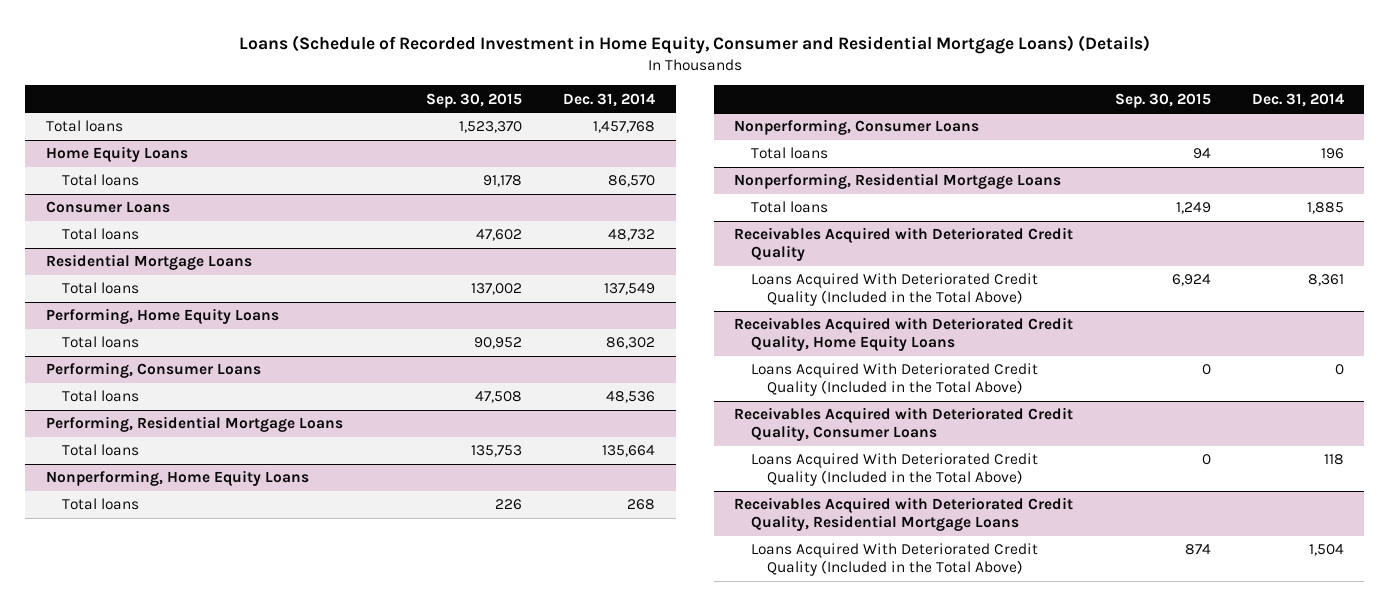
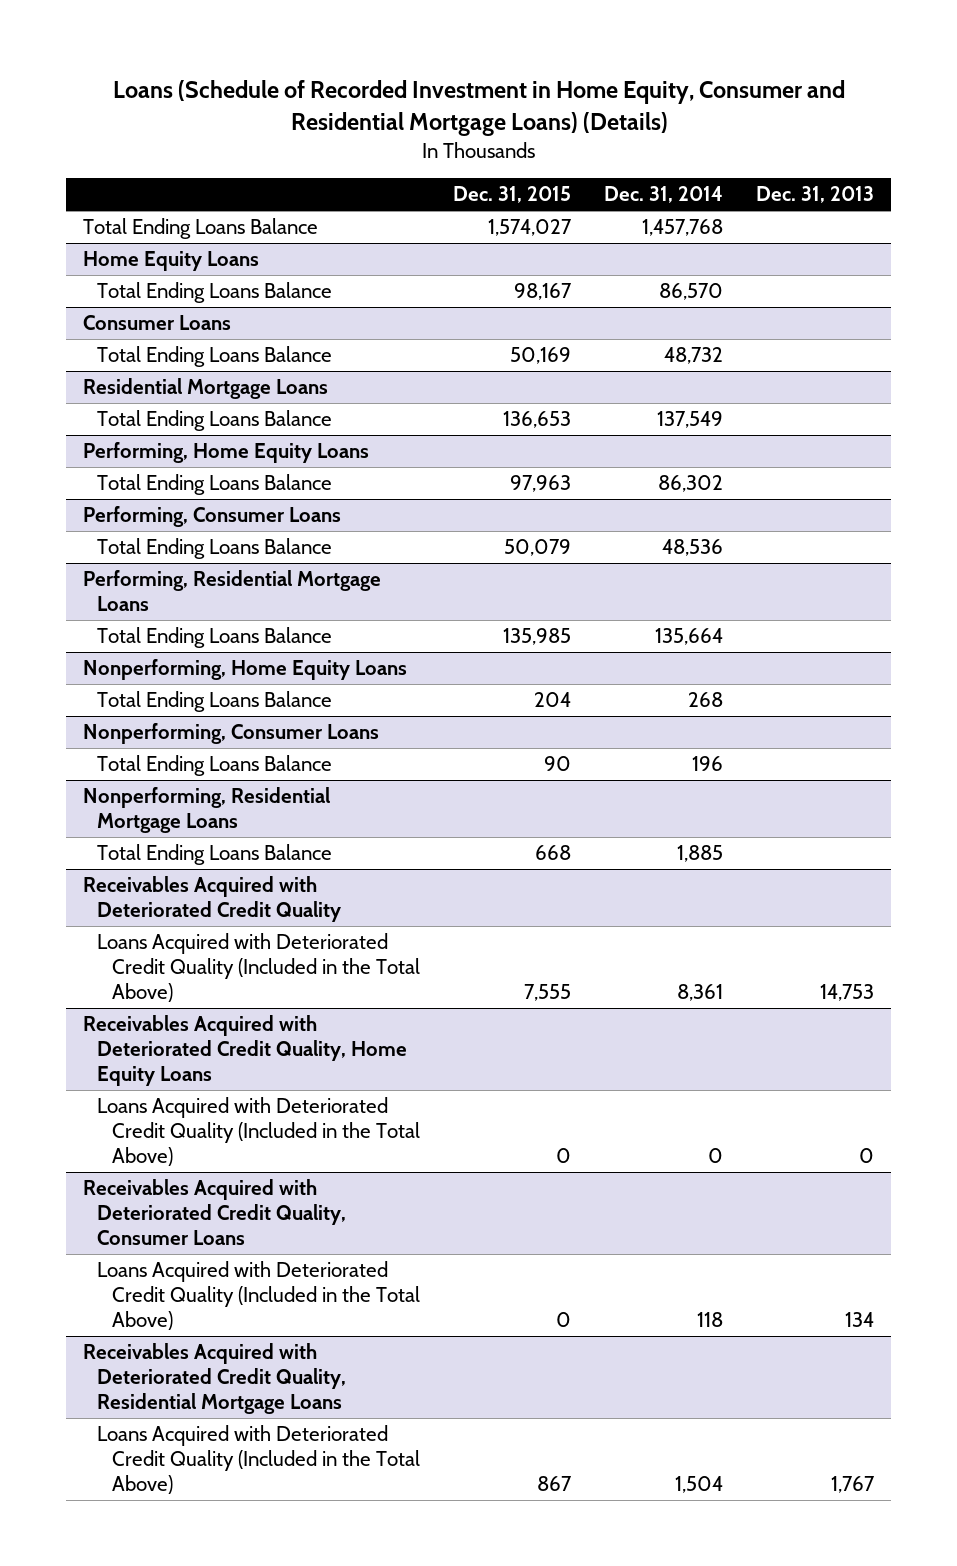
- | Sep. 30, 2015 | Dec. 31, 2014
+ | Dec. 31, 2015 | Dec. 31, 2014 | Dec. 31, 2013
- Total loans | 1,523,370 | 1,457,768
+ Total Ending Loans Balance | 1,574,027 | 1,457,768 |
@ Home Equity Loans
- Total loans | 91,178 | 86,570
+ Total Ending Loans Balance | 98,167 | 86,570 |
@ Consumer Loans
- Total loans | 47,602 | 48,732
+ Total Ending Loans Balance | 50,169 | 48,732 |
@ Residential Mortgage Loans
- Total loans | 137,002 | 137,549
+ Total Ending Loans Balance | 136,653 | 137,549 |
@ Performing, Home Equity Loans
- Total loans | 90,952 | 86,302
+ Total Ending Loans Balance | 97,963 | 86,302 |
@ Performing, Consumer Loans
- Total loans | 47,508 | 48,536
+ Total Ending Loans Balance | 50,079 | 48,536 |
@ Performing, Residential Mortgage Loans
- Total loans | 135,753 | 135,664
+ Total Ending Loans Balance | 135,985 | 135,664 |
@ Nonperforming, Home Equity Loans
- Total loans | 226 | 268
+ Total Ending Loans Balance | 204 | 268 |
@ Nonperforming, Consumer Loans
- Total loans | 94 | 196
+ Total Ending Loans Balance | 90 | 196 |
@ Nonperforming, Residential Mortgage Loans
- Total loans | 1,249 | 1,885
+ Total Ending Loans Balance | 668 | 1,885 |
@ Receivables Acquired with Deteriorated Credit Quality
- Loans Acquired With Deteriorated Credit Quality (Included in the Total Above) | 6,924 | 8,361
+ Loans Acquired with Deteriorated Credit Quality (Included in the Total Above) | 7,555 | 8,361 | 14,753
@ Receivables Acquired with Deteriorated Credit Quality, Home Equity Loans
- Loans Acquired With Deteriorated Credit Quality (Included in the Total Above) | 0 | 0
+ Loans Acquired with Deteriorated Credit Quality (Included in the Total Above) | 0 | 0 | 0
@ Receivables Acquired with Deteriorated Credit Quality, Consumer Loans
- Loans Acquired With Deteriorated Credit Quality (Included in the Total Above) | 0 | 118
+ Loans Acquired with Deteriorated Credit Quality (Included in the Total Above) | 0 | 118 | 134
@ Receivables Acquired with Deteriorated Credit Quality, Residential Mortgage Loans
- Loans Acquired With Deteriorated Credit Quality (Included in the Total Above) | 874 | 1,504
+ Loans Acquired with Deteriorated Credit Quality (Included in the Total Above) | 867 | 1,504 | 1,767

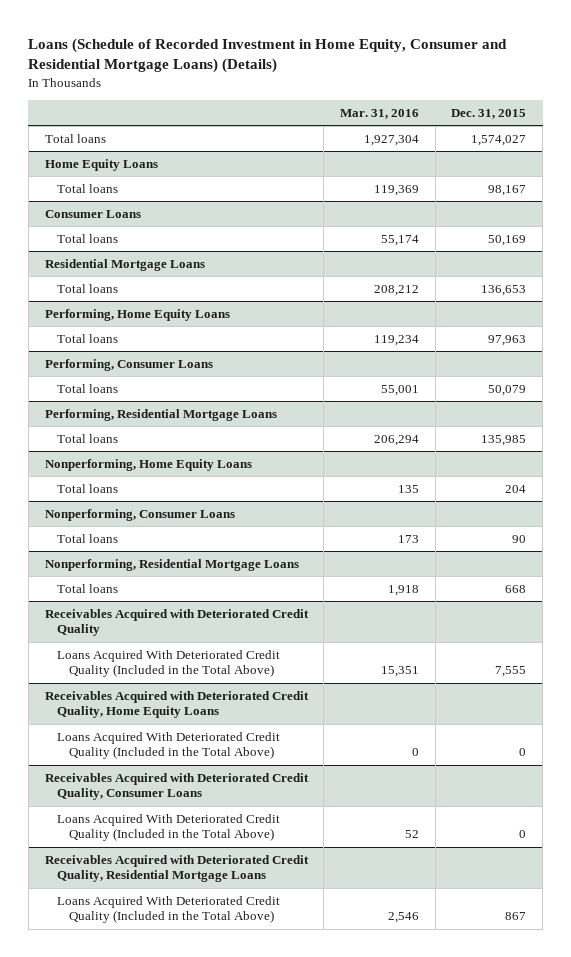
- | Dec. 31, 2015 | Dec. 31, 2014 | Dec. 31, 2013
+ | Mar. 31, 2016 | Dec. 31, 2015
- Total Ending Loans Balance | 1,574,027 | 1,457,768 |
+ Total loans | 1,927,304 | 1,574,027
@ Home Equity Loans
- Total Ending Loans Balance | 98,167 | 86,570 |
+ Total loans | 119,369 | 98,167
@ Consumer Loans
- Total Ending Loans Balance | 50,169 | 48,732 |
+ Total loans | 55,174 | 50,169
@ Residential Mortgage Loans
- Total Ending Loans Balance | 136,653 | 137,549 |
+ Total loans | 208,212 | 136,653
@ Performing, Home Equity Loans
- Total Ending Loans Balance | 97,963 | 86,302 |
+ Total loans | 119,234 | 97,963
@ Performing, Consumer Loans
- Total Ending Loans Balance | 50,079 | 48,536 |
+ Total loans | 55,001 | 50,079
@ Performing, Residential Mortgage Loans
- Total Ending Loans Balance | 135,985 | 135,664 |
+ Total loans | 206,294 | 135,985
@ Nonperforming, Home Equity Loans
- Total Ending Loans Balance | 204 | 268 |
+ Total loans | 135 | 204
@ Nonperforming, Consumer Loans
- Total Ending Loans Balance | 90 | 196 |
+ Total loans | 173 | 90
@ Nonperforming, Residential Mortgage Loans
- Total Ending Loans Balance | 668 | 1,885 |
+ Total loans | 1,918 | 668
@ Receivables Acquired with Deteriorated Credit Quality
- Loans Acquired with Deteriorated Credit Quality (Included in the Total Above) | 7,555 | 8,361 | 14,753
+ Loans Acquired With Deteriorated Credit Quality (Included in the Total Above) | 15,351 | 7,555
@ Receivables Acquired with Deteriorated Credit Quality, Home Equity Loans
- Loans Acquired with Deteriorated Credit Quality (Included in the Total Above) | 0 | 0 | 0
+ Loans Acquired With Deteriorated Credit Quality (Included in the Total Above) | 0 | 0
@ Receivables Acquired with Deteriorated Credit Quality, Consumer Loans
- Loans Acquired with Deteriorated Credit Quality (Included in the Total Above) | 0 | 118 | 134
+ Loans Acquired With Deteriorated Credit Quality (Included in the Total Above) | 52 | 0
@ Receivables Acquired with Deteriorated Credit Quality, Residential Mortgage Loans
- Loans Acquired with Deteriorated Credit Quality (Included in the Total Above) | 867 | 1,504 | 1,767
+ Loans Acquired With Deteriorated Credit Quality (Included in the Total Above) | 2,546 | 867

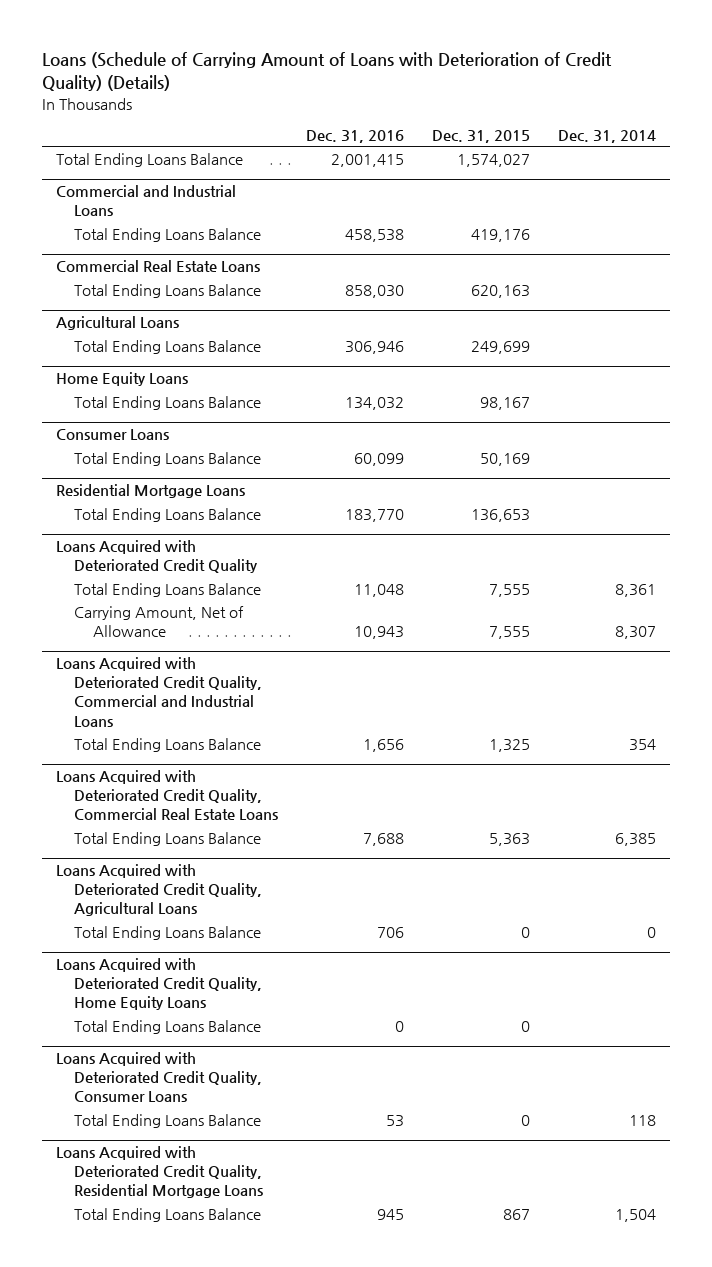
- Loans (Schedule of Recorded Investment in Home Equity, Consumer and Residential Mortgage Loans) (Details)
+ Loans (Schedule of Carrying Amount of Loans with Deterioration of Credit Quality) (Details)
- | Mar. 31, 2016 | Dec. 31, 2015
+ | Dec. 31, 2016 | Dec. 31, 2015 | Dec. 31, 2014
- Total loans | 1,927,304 | 1,574,027
+ Total Ending Loans Balance | 2,001,415 | 1,574,027 |
+ Commercial and Industrial Loans
+ Total Ending Loans Balance | 458,538 | 419,176 |
+ Commercial Real Estate Loans
+ Total Ending Loans Balance | 858,030 | 620,163 |
+ Agricultural Loans
+ Total Ending Loans Balance | 306,946 | 249,699 |
@ Home Equity Loans
- Total loans | 119,369 | 98,167
+ Total Ending Loans Balance | 134,032 | 98,167 |
@ Consumer Loans
- Total loans | 55,174 | 50,169
+ Total Ending Loans Balance | 60,099 | 50,169 |
@ Residential Mortgage Loans
- Total loans | 208,212 | 136,653
- Performing, Home Equity Loans
- Total loans | 119,234 | 97,963
- Performing, Consumer Loans
- Total loans | 55,001 | 50,079
- Performing, Residential Mortgage Loans
- Total loans | 206,294 | 135,985
- Nonperforming, Home Equity Loans
- Total loans | 135 | 204
- Nonperforming, Consumer Loans
- Total loans | 173 | 90
- Nonperforming, Residential Mortgage Loans
- Total loans | 1,918 | 668
- Receivables Acquired with Deteriorated Credit Quality
- Loans Acquired With Deteriorated Credit Quality (Included in the Total Above) | 15,351 | 7,555
- Receivables Acquired with Deteriorated Credit Quality, Home Equity Loans
- Loans Acquired With Deteriorated Credit Quality (Included in the Total Above) | 0 | 0
- Receivables Acquired with Deteriorated Credit Quality, Consumer Loans
- Loans Acquired With Deteriorated Credit Quality (Included in the Total Above) | 52 | 0
- Receivables Acquired with Deteriorated Credit Quality, Residential Mortgage Loans
- Loans Acquired With Deteriorated Credit Quality (Included in the Total Above) | 2,546 | 867
@ Residential Mortgage Loans
+ Total Ending Loans Balance | 183,770 | 136,653 |
+ Loans Acquired with Deteriorated Credit Quality
+ Total Ending Loans Balance | 11,048 | 7,555 | 8,361
+ Carrying Amount, Net of Allowance | 10,943 | 7,555 | 8,307
+ Loans Acquired with Deteriorated Credit Quality, Commercial and Industrial Loans
+ Total Ending Loans Balance | 1,656 | 1,325 | 354
+ Loans Acquired with Deteriorated Credit Quality, Commercial Real Estate Loans
+ Total Ending Loans Balance | 7,688 | 5,363 | 6,385
+ Loans Acquired with Deteriorated Credit Quality, Agricultural Loans
+ Total Ending Loans Balance | 706 | 0 | 0
+ Loans Acquired with Deteriorated Credit Quality, Home Equity Loans
+ Total Ending Loans Balance | 0 | 0 |
+ Loans Acquired with Deteriorated Credit Quality, Consumer Loans
+ Total Ending Loans Balance | 53 | 0 | 118
+ Loans Acquired with Deteriorated Credit Quality, Residential Mortgage Loans
+ Total Ending Loans Balance | 945 | 867 | 1,504

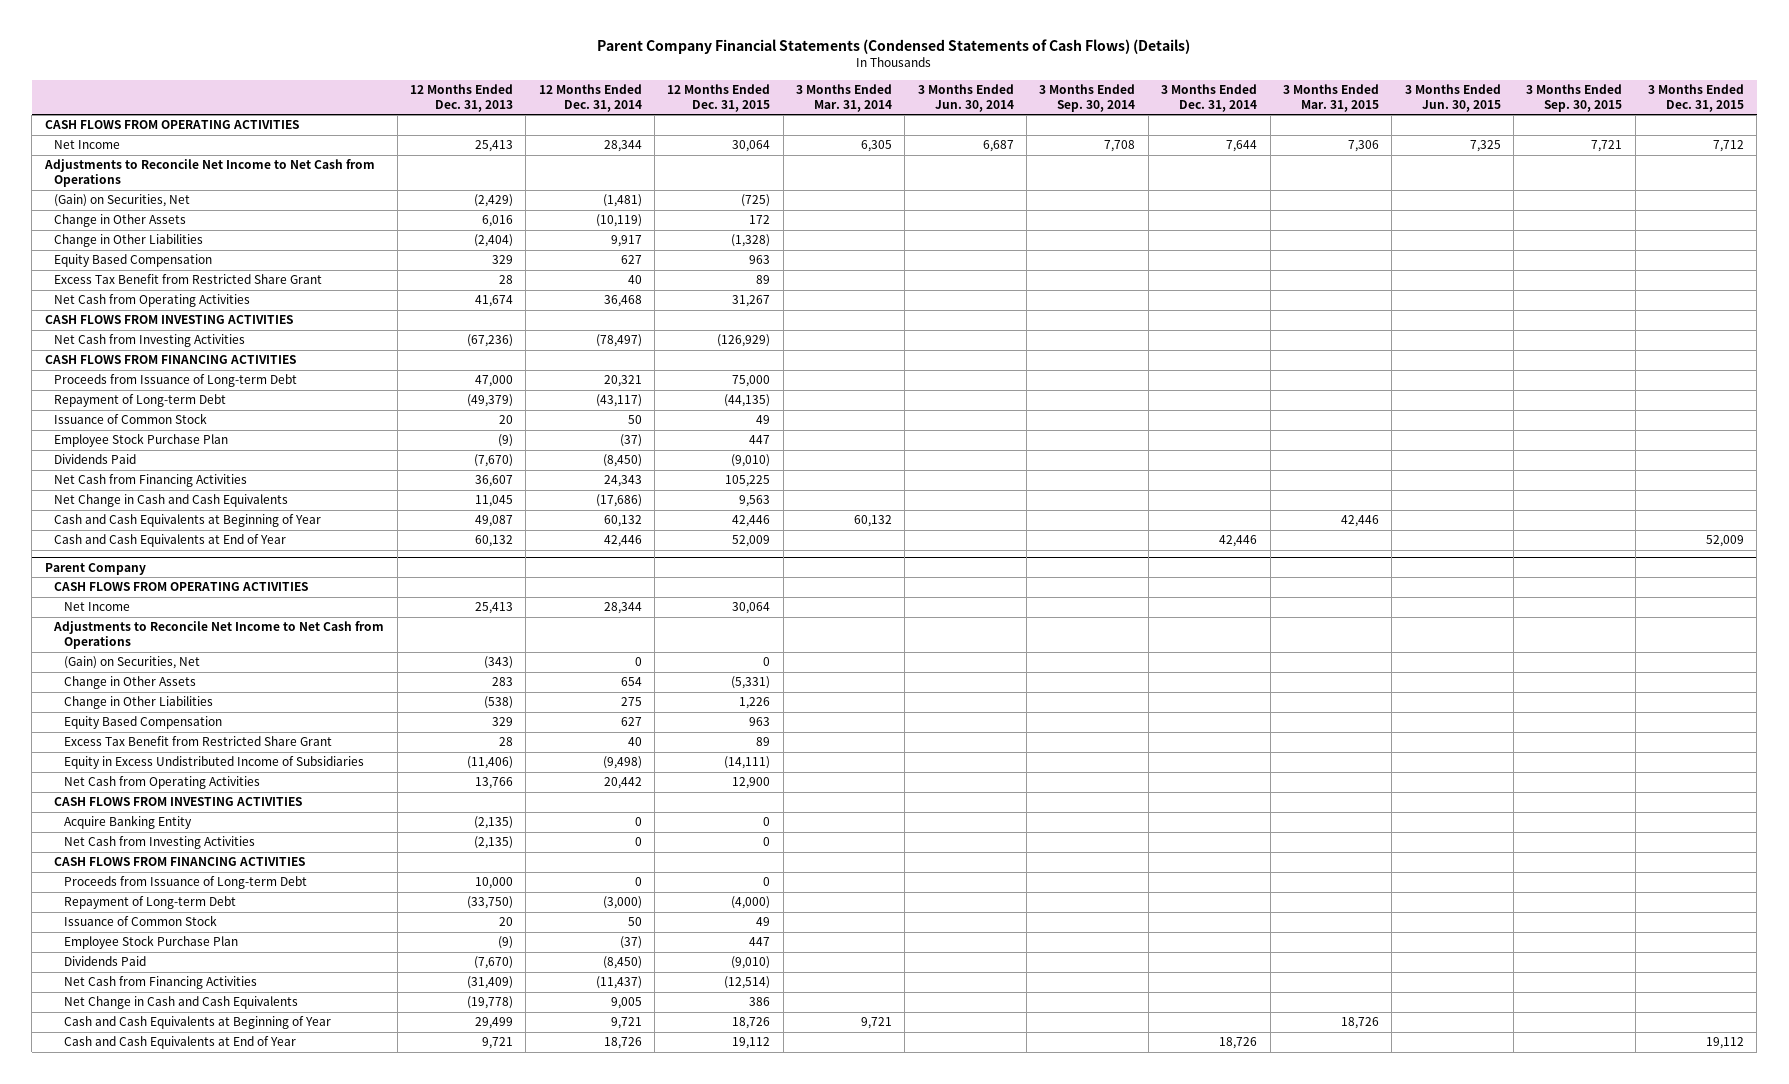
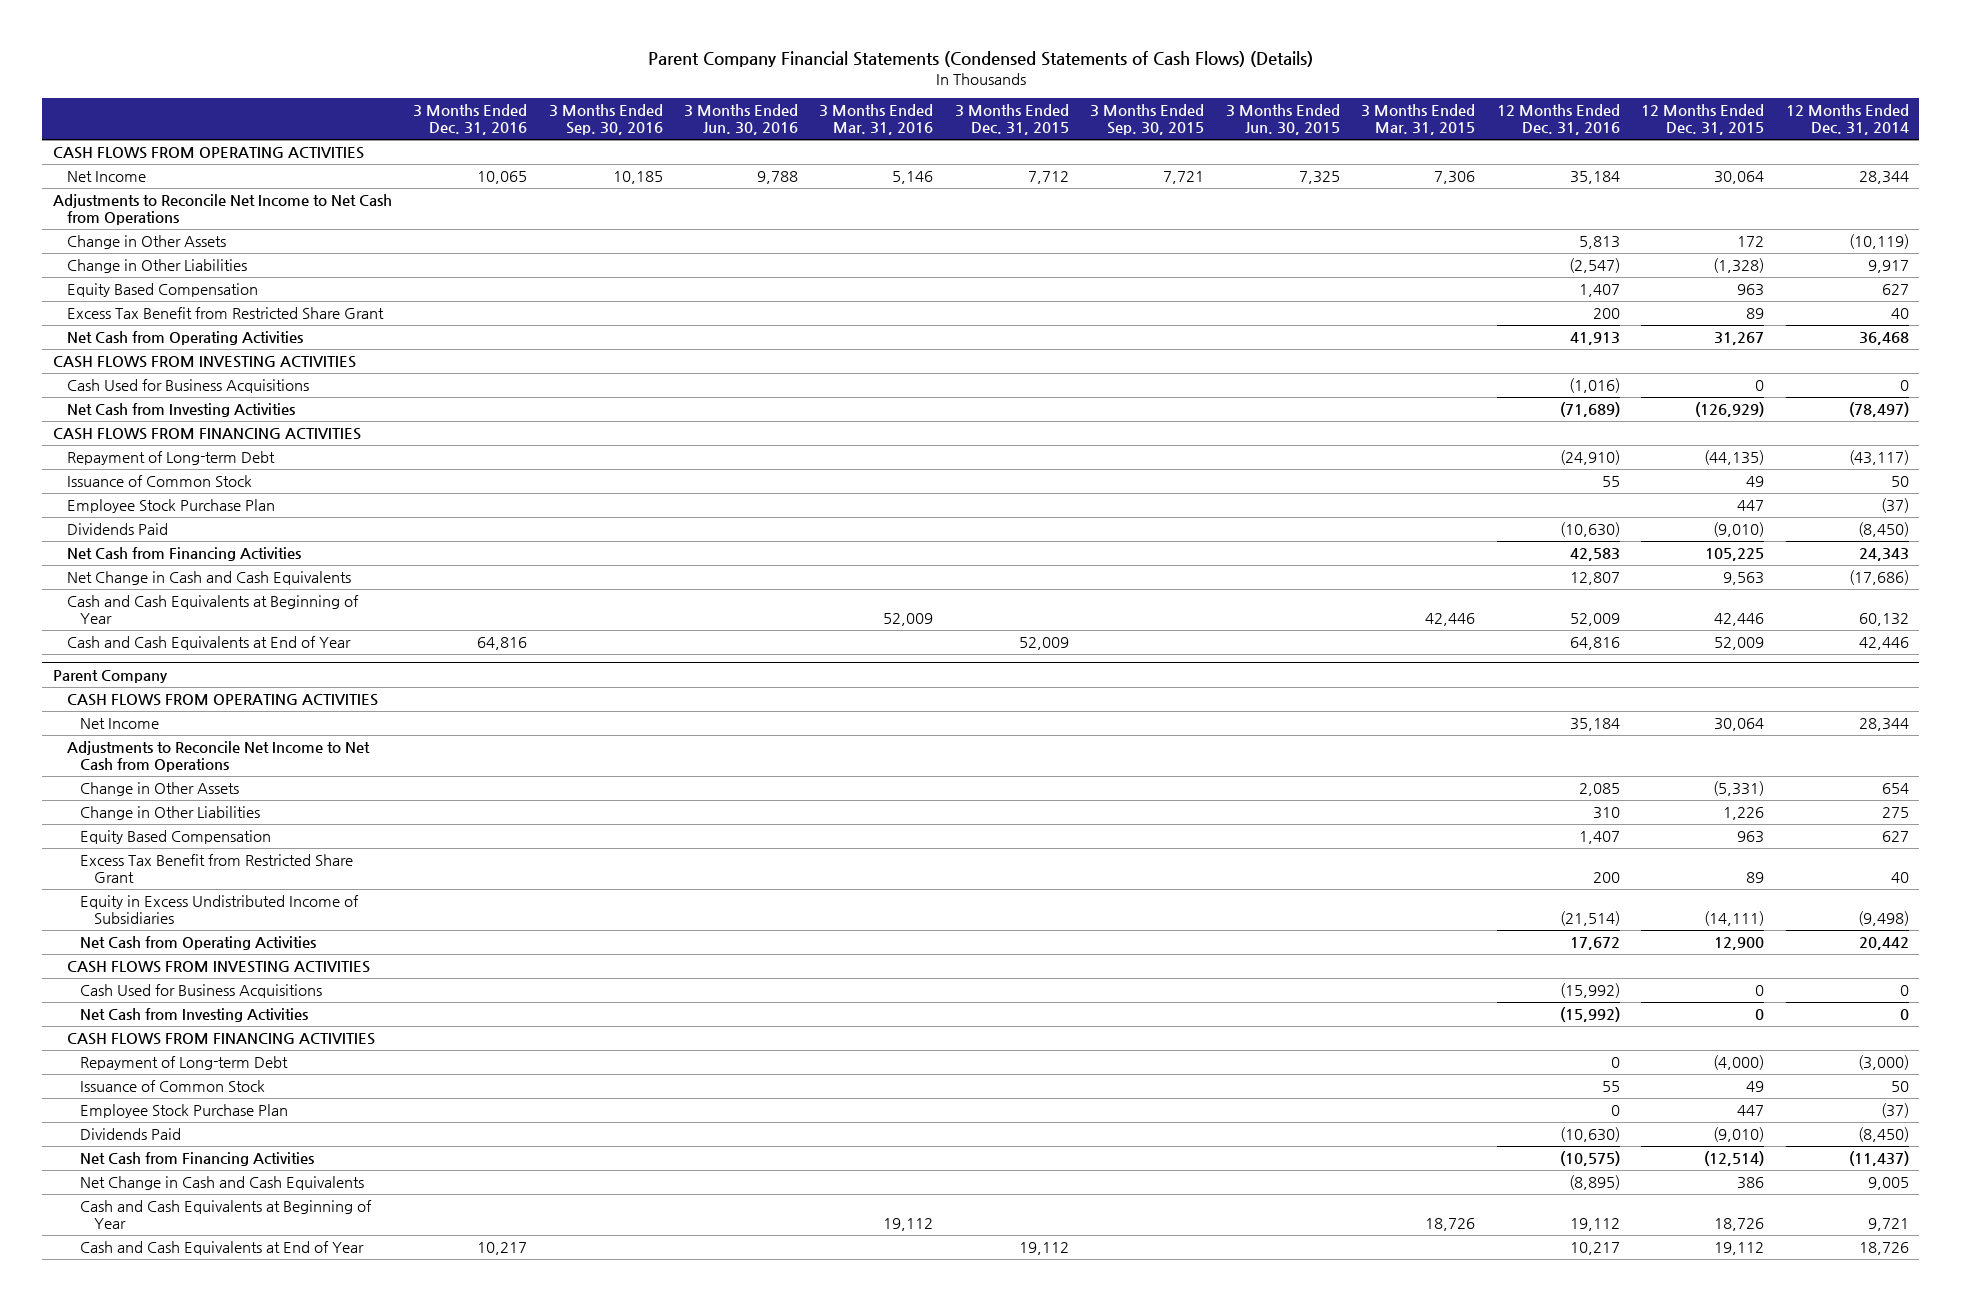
- | 12 Months Ended Dec. 31, 2013 | 12 Months Ended Dec. 31, 2014 | 12 Months Ended Dec. 31, 2015 | 3 Months Ended Mar. 31, 2014 | 3 Months Ended Jun. 30, 2014 | 3 Months Ended Sep. 30, 2014 | 3 Months Ended Dec. 31, 2014 | 3 Months Ended Mar. 31, 2015 | 3 Months Ended Jun. 30, 2015 | 3 Months Ended Sep. 30, 2015 | 3 Months Ended Dec. 31, 2015
+ | 3 Months Ended Dec. 31, 2016 | 3 Months Ended Sep. 30, 2016 | 3 Months Ended Jun. 30, 2016 | 3 Months Ended Mar. 31, 2016 | 3 Months Ended Dec. 31, 2015 | 3 Months Ended Sep. 30, 2015 | 3 Months Ended Jun. 30, 2015 | 3 Months Ended Mar. 31, 2015 | 12 Months Ended Dec. 31, 2016 | 12 Months Ended Dec. 31, 2015 | 12 Months Ended Dec. 31, 2014
- (Gain) on Securities, Net | (2,429) | (1,481) | (725) | | | | | | | |
+ Cash Used for Business Acquisitions | | | | | | | | | (1,016) | 0 | 0
- Proceeds from Issuance of Long-term Debt | 47,000 | 20,321 | 75,000 | | | | | | | |
@ Parent Company
- (Gain) on Securities, Net | (343) | 0 | 0 | | | | | | | |
- Acquire Banking Entity | (2,135) | 0 | 0 | | | | | | | |
+ Cash Used for Business Acquisitions | | | | | | | | | (15,992) | 0 | 0
- Proceeds from Issuance of Long-term Debt | 10,000 | 0 | 0 | | | | | | | |

